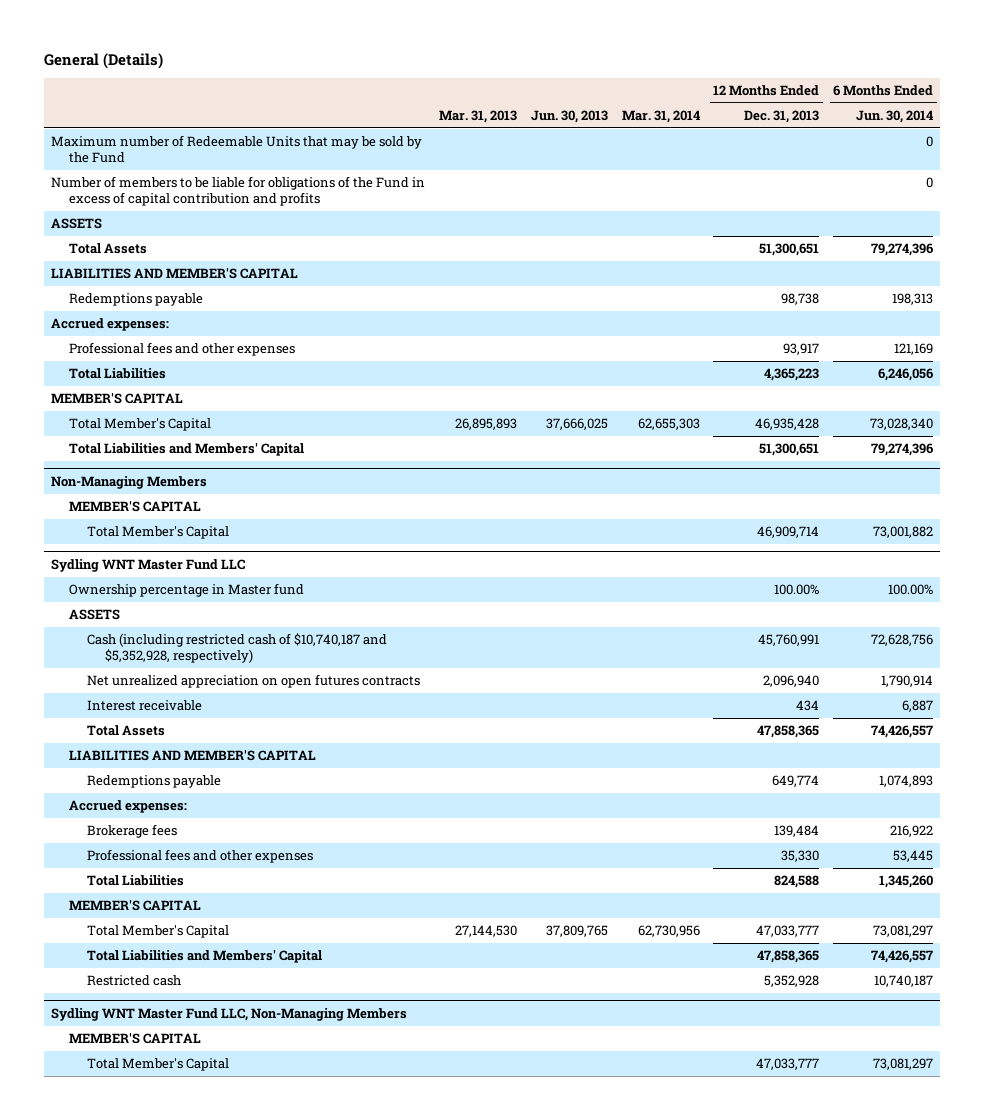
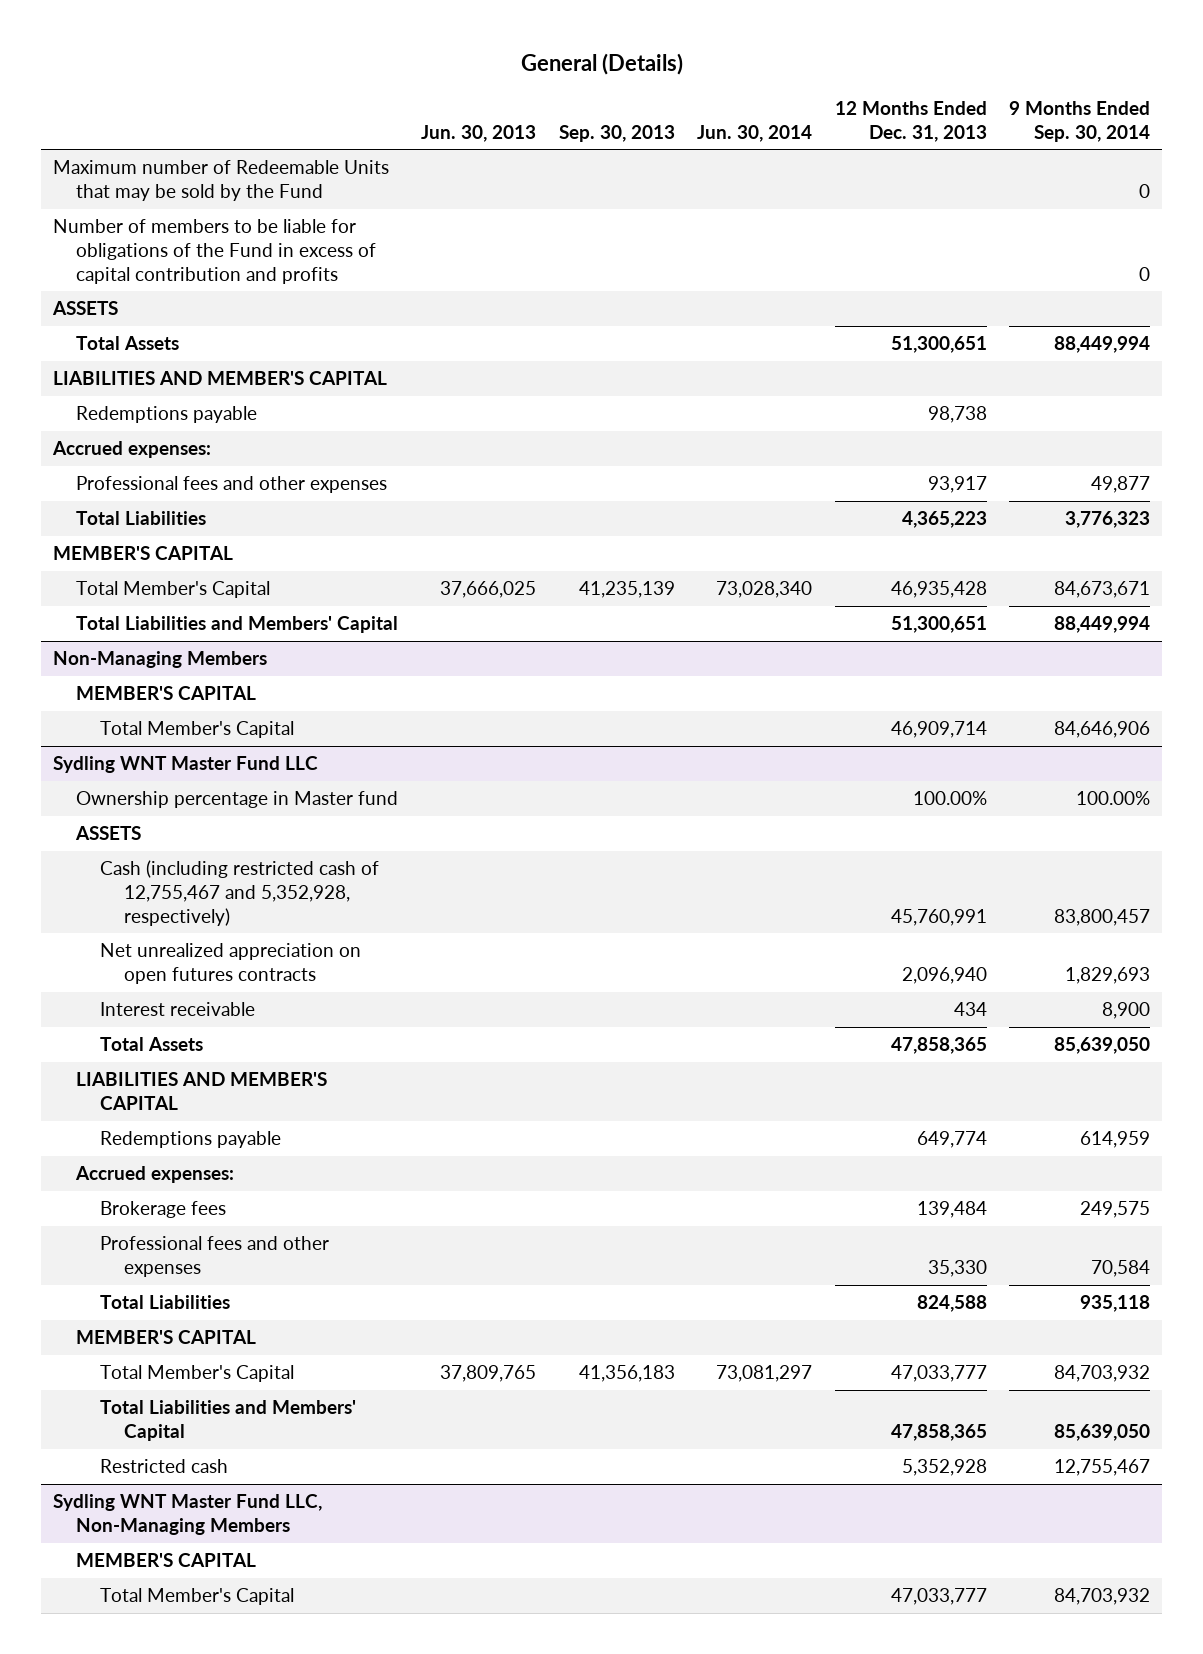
- | Mar. 31, 2013 | Jun. 30, 2013 | Mar. 31, 2014 | 12 Months Ended Dec. 31, 2013 | 6 Months Ended Jun. 30, 2014
+ | Jun. 30, 2013 | Sep. 30, 2013 | Jun. 30, 2014 | 12 Months Ended Dec. 31, 2013 | 9 Months Ended Sep. 30, 2014
@ Sydling WNT Master Fund LLC
- Cash (including restricted cash of $10,740,187 and $5,352,928, respectively) | | | | 45,760,991 | 72,628,756
+ Cash (including restricted cash of 12,755,467 and 5,352,928, respectively) | | | | 45,760,991 | 83,800,457

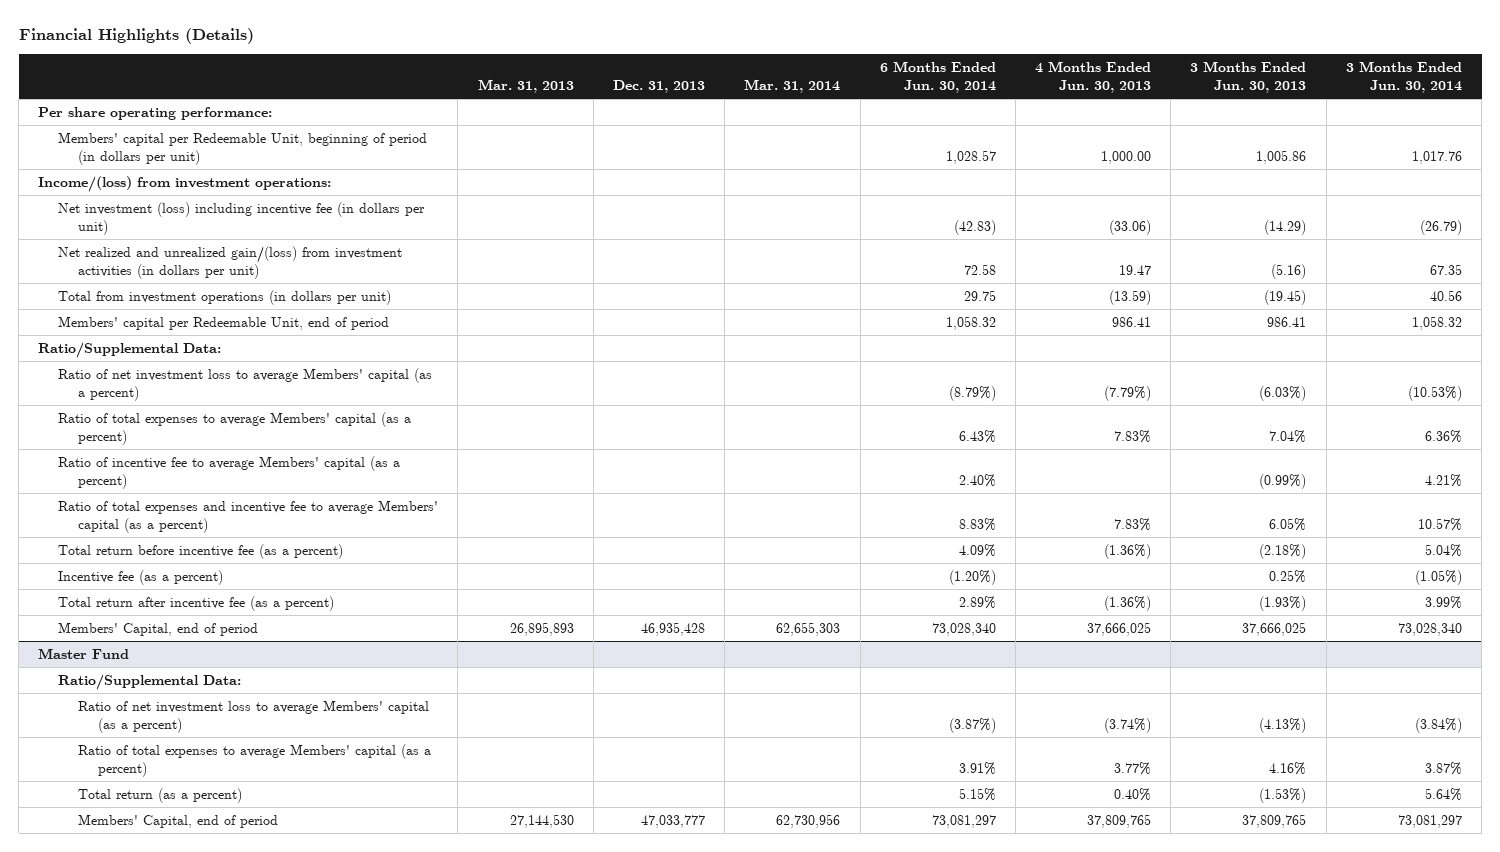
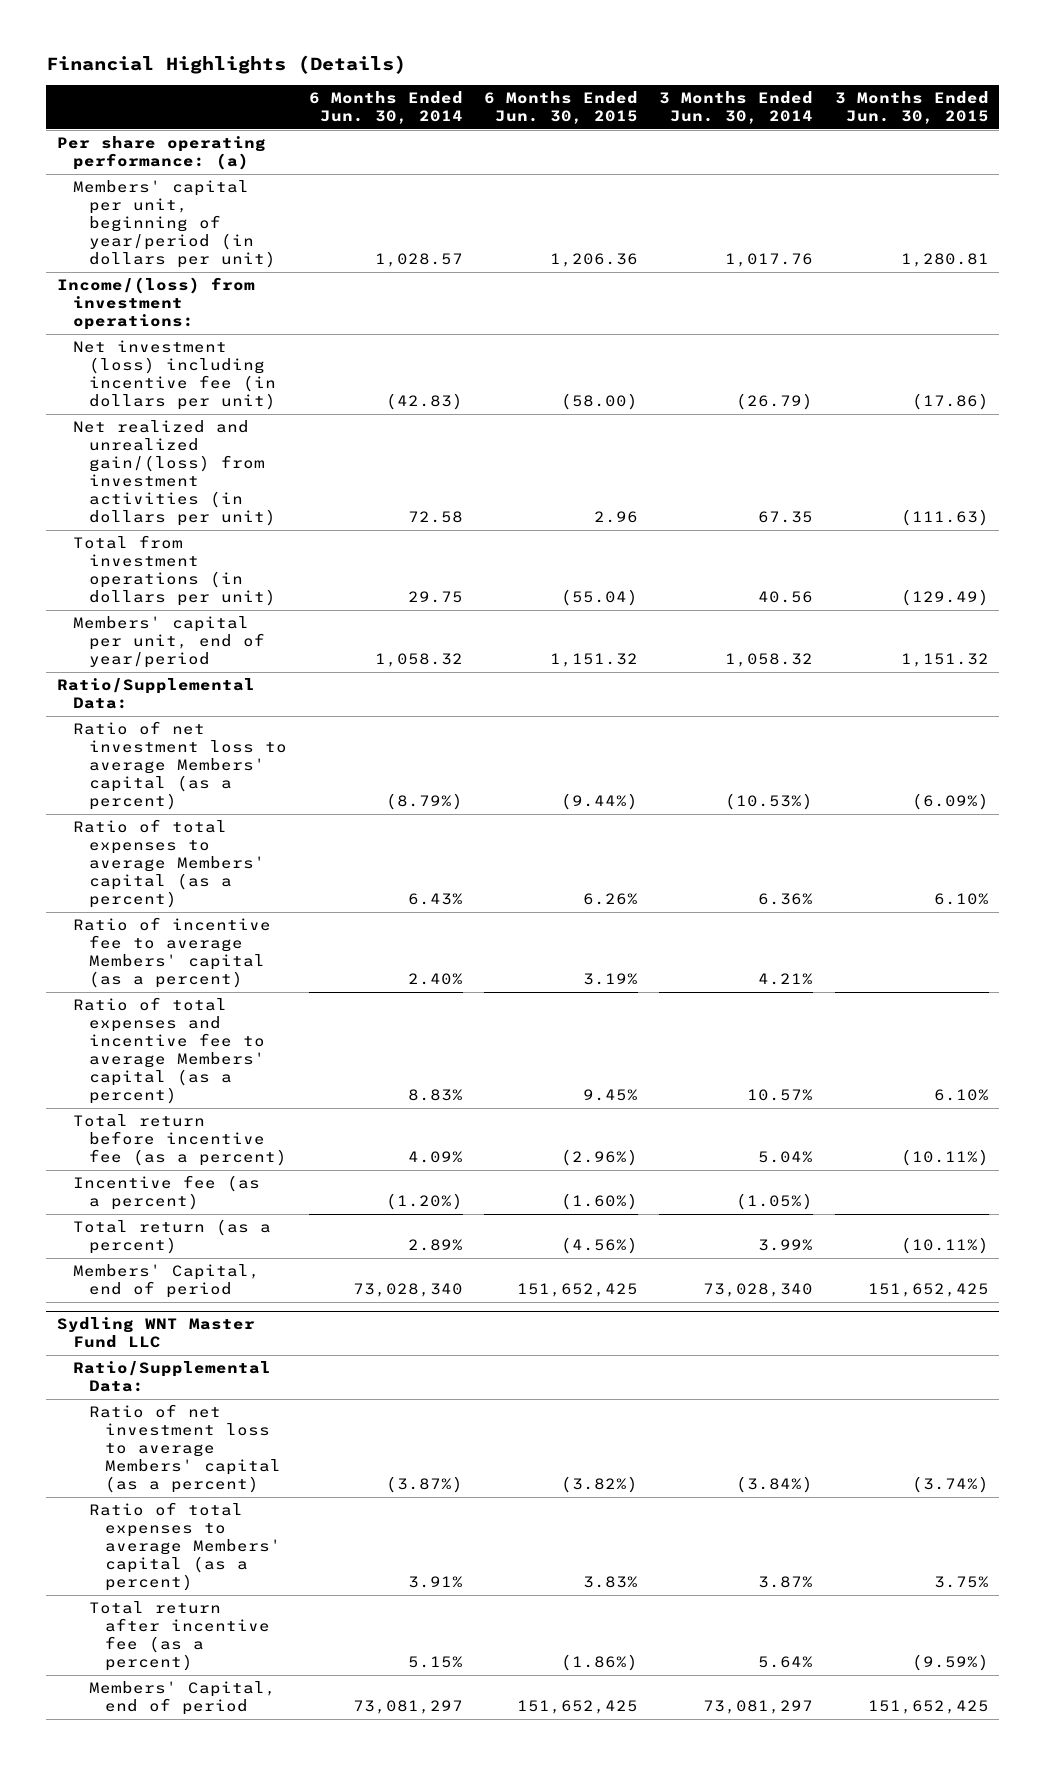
- | Mar. 31, 2013 | Dec. 31, 2013 | Mar. 31, 2014 | 6 Months Ended Jun. 30, 2014 | 4 Months Ended Jun. 30, 2013 | 3 Months Ended Jun. 30, 2013 | 3 Months Ended Jun. 30, 2014
+ | 6 Months Ended Jun. 30, 2014 | 6 Months Ended Jun. 30, 2015 | 3 Months Ended Jun. 30, 2014 | 3 Months Ended Jun. 30, 2015
- Per share operating performance:
- Members' capital per Redeemable Unit, beginning of period (in dollars per unit) | | | | 1,028.57 | 1,000.00 | 1,005.86 | 1,017.76
+ Per share operating performance: (a)
+ Members' capital per unit, beginning of year/period (in dollars per unit) | 1,028.57 | 1,206.36 | 1,017.76 | 1,280.81
- Members' capital per Redeemable Unit, end of period | | | | 1,058.32 | 986.41 | 986.41 | 1,058.32
+ Members' capital per unit, end of year/period | 1,058.32 | 1,151.32 | 1,058.32 | 1,151.32
- Total return after incentive fee (as a percent) | | | | 2.89% | (1.36%) | (1.93%) | 3.99%
+ Total return (as a percent) | 2.89% | (4.56%) | 3.99% | (10.11%)
- Master Fund
+ Sydling WNT Master Fund LLC
- Total return (as a percent) | | | | 5.15% | 0.40% | (1.53%) | 5.64%
+ Total return after incentive fee (as a percent) | 5.15% | (1.86%) | 5.64% | (9.59%)

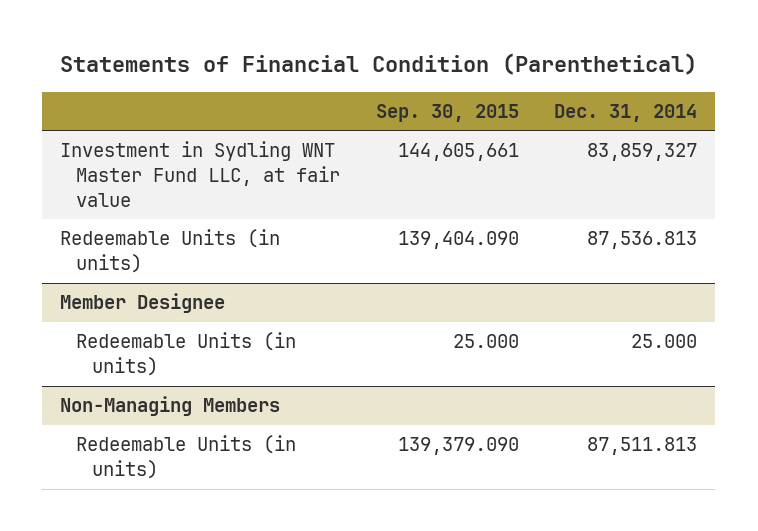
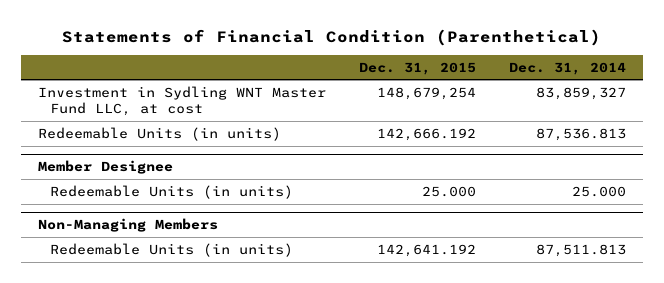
- | Sep. 30, 2015 | Dec. 31, 2014
+ | Dec. 31, 2015 | Dec. 31, 2014
- Investment in Sydling WNT Master Fund LLC, at fair value | 144,605,661 | 83,859,327
+ Investment in Sydling WNT Master Fund LLC, at cost | 148,679,254 | 83,859,327

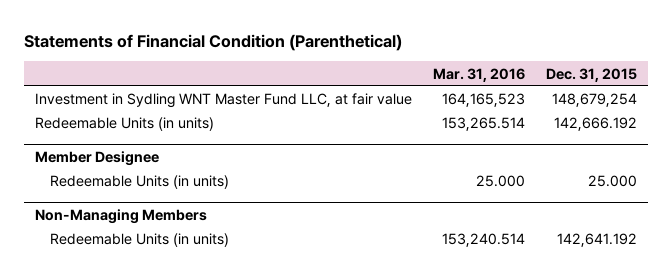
- | Dec. 31, 2015 | Dec. 31, 2014
+ | Mar. 31, 2016 | Dec. 31, 2015
- Investment in Sydling WNT Master Fund LLC, at cost | 148,679,254 | 83,859,327
+ Investment in Sydling WNT Master Fund LLC, at fair value | 164,165,523 | 148,679,254

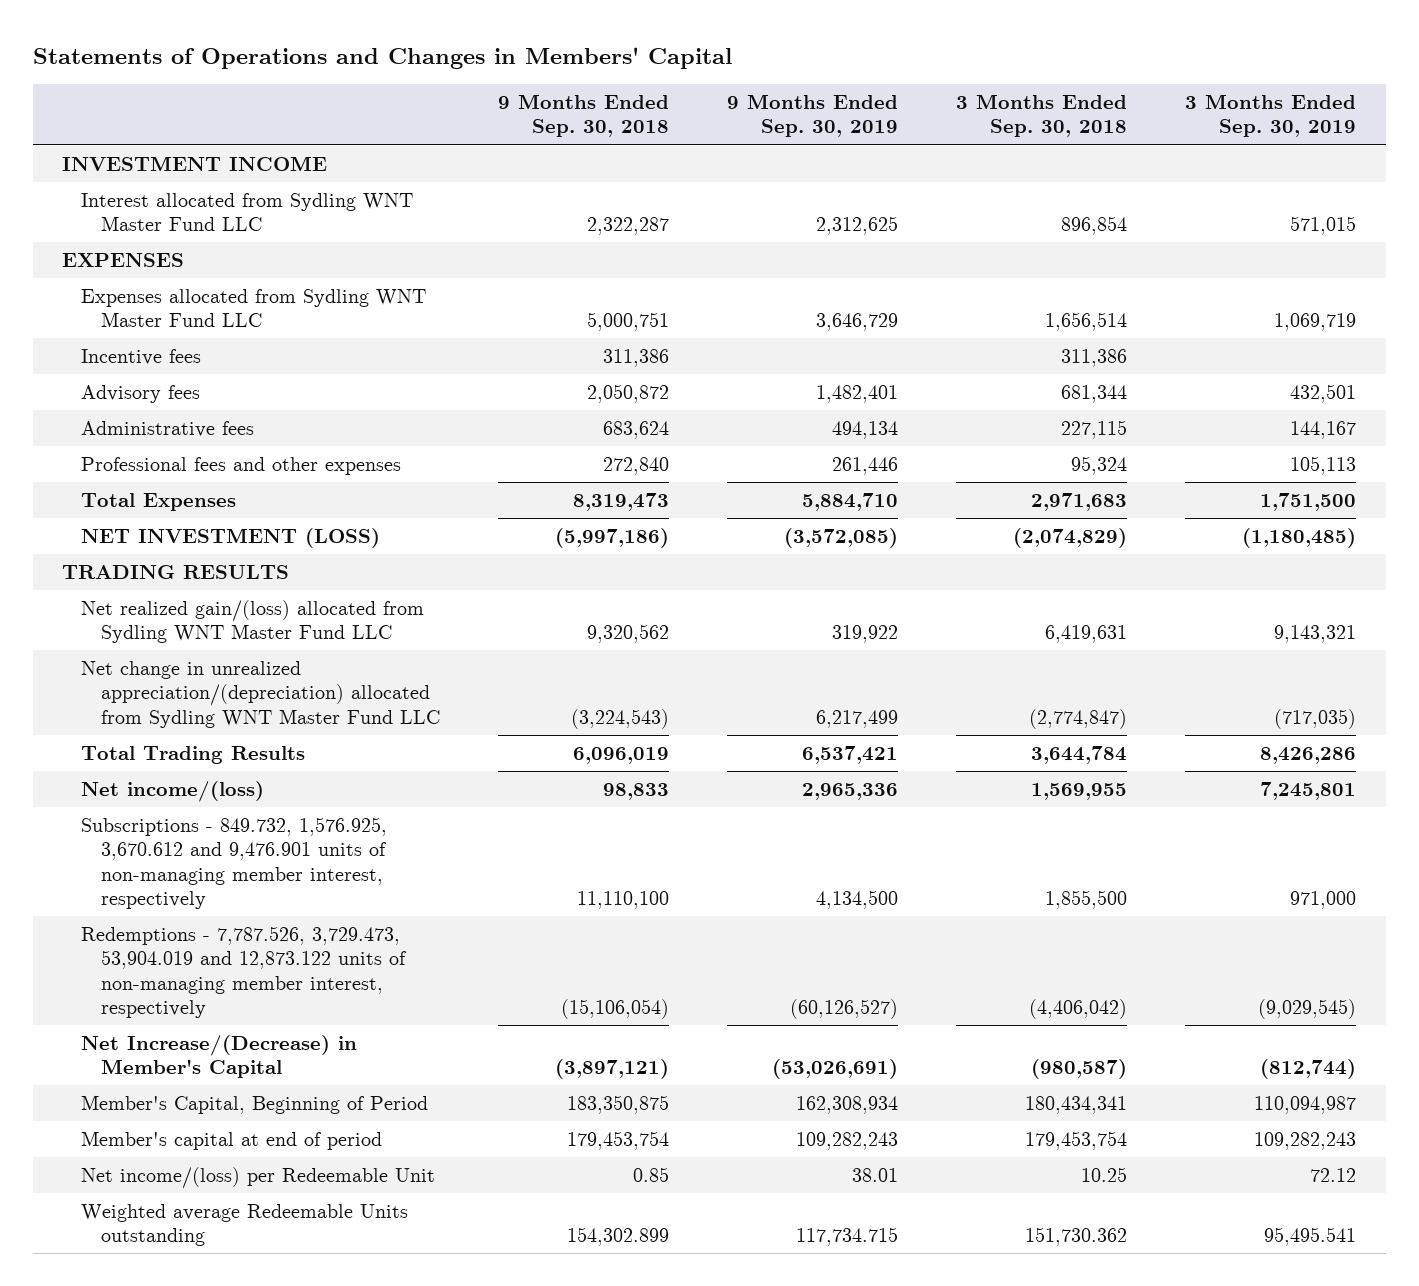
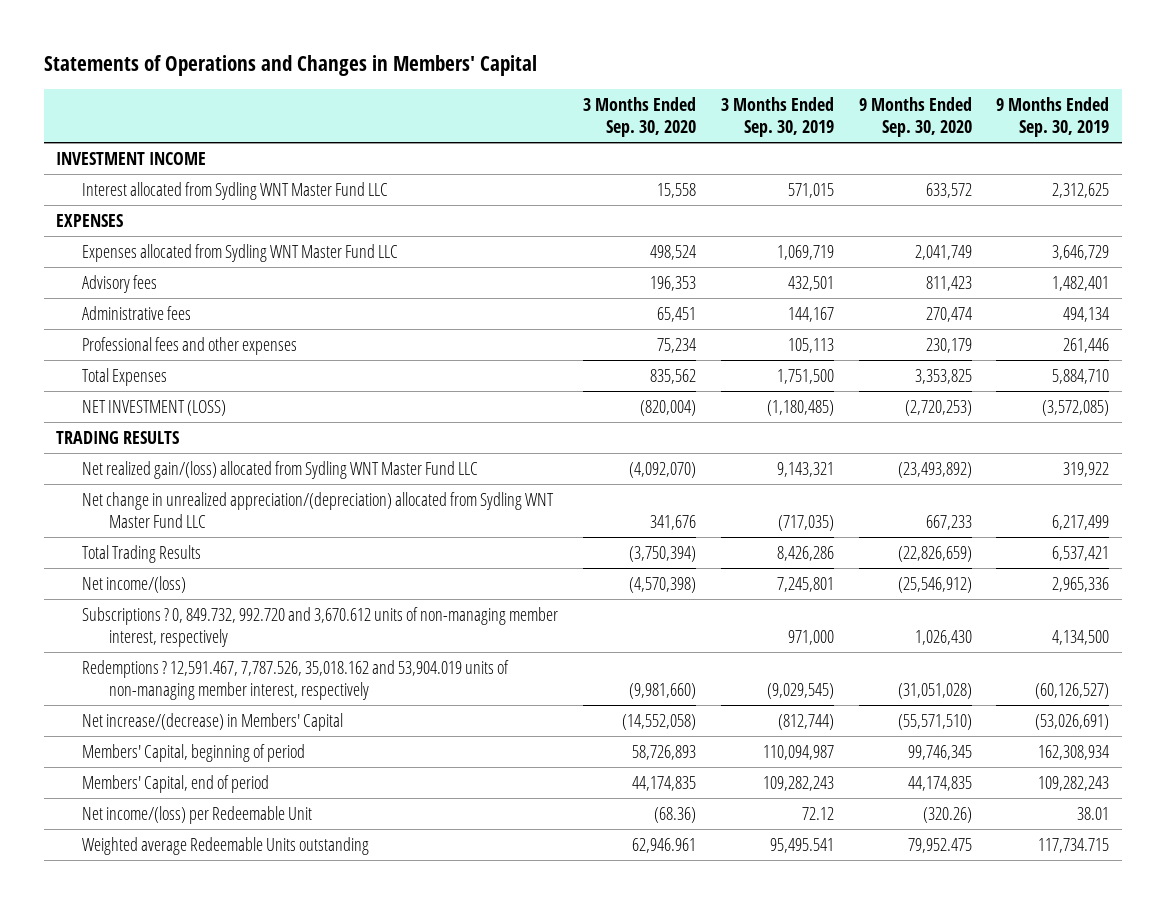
- | 9 Months Ended Sep. 30, 2018 | 9 Months Ended Sep. 30, 2019 | 3 Months Ended Sep. 30, 2018 | 3 Months Ended Sep. 30, 2019
+ | 3 Months Ended Sep. 30, 2020 | 3 Months Ended Sep. 30, 2019 | 9 Months Ended Sep. 30, 2020 | 9 Months Ended Sep. 30, 2019
- Incentive fees | 311,386 | | 311,386 |
- Subscriptions - 849.732, 1,576.925, 3,670.612 and 9,476.901 units of non-managing member interest, respectively | 11,110,100 | 4,134,500 | 1,855,500 | 971,000
- Redemptions - 7,787.526, 3,729.473, 53,904.019 and 12,873.122 units of non-managing member interest, respectively | (15,106,054) | (60,126,527) | (4,406,042) | (9,029,545)
- Net Increase/(Decrease) in Member's Capital | (3,897,121) | (53,026,691) | (980,587) | (812,744)
- Member's Capital, Beginning of Period | 183,350,875 | 162,308,934 | 180,434,341 | 110,094,987
- Member's capital at end of period | 179,453,754 | 109,282,243 | 179,453,754 | 109,282,243
+ Subscriptions ? 0, 849.732, 992.720 and 3,670.612 units of non-managing member interest, respectively | | 971,000 | 1,026,430 | 4,134,500
+ Redemptions ? 12,591.467, 7,787.526, 35,018.162 and 53,904.019 units of non-managing member interest, respectively | (9,981,660) | (9,029,545) | (31,051,028) | (60,126,527)
+ Net increase/(decrease) in Members' Capital | (14,552,058) | (812,744) | (55,571,510) | (53,026,691)
+ Members' Capital, beginning of period | 58,726,893 | 110,094,987 | 99,746,345 | 162,308,934
+ Members' Capital, end of period | 44,174,835 | 109,282,243 | 44,174,835 | 109,282,243

